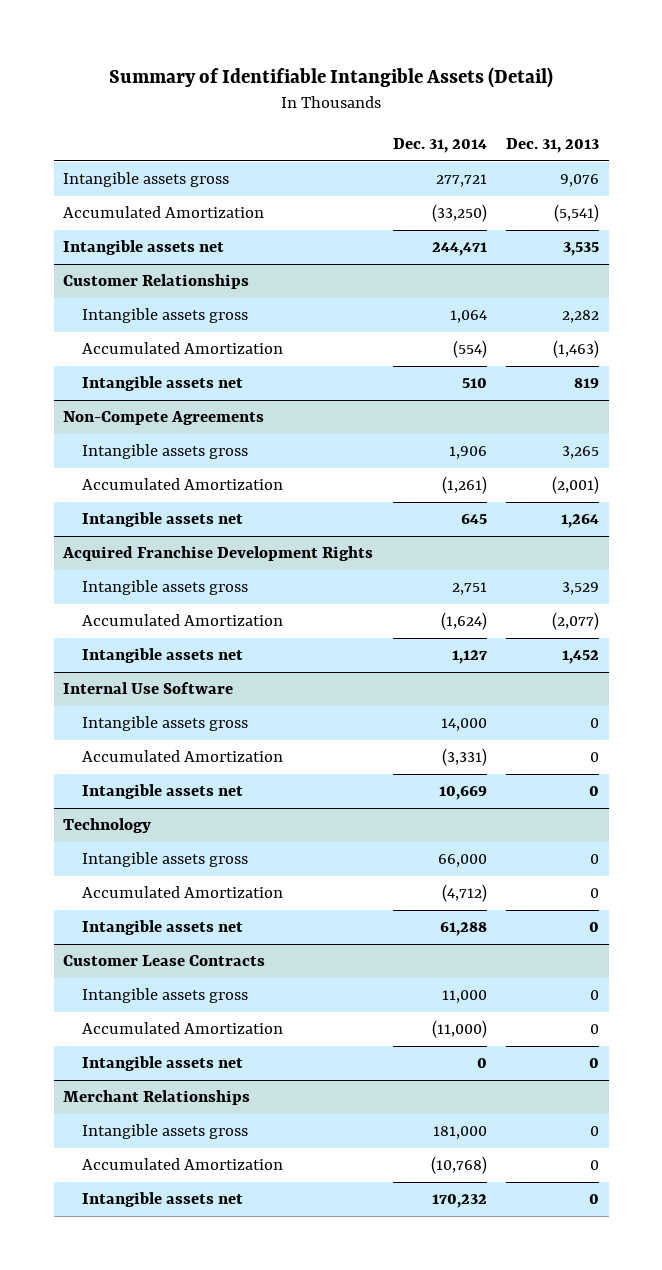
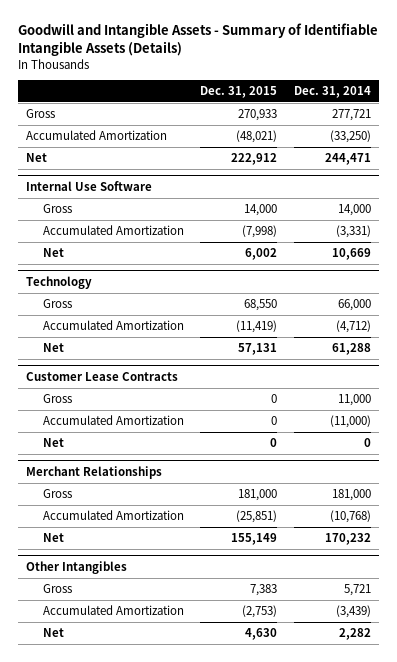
- Summary of Identifiable Intangible Assets (Detail)
+ Goodwill and Intangible Assets - Summary of Identifiable Intangible Assets (Details)
- | Dec. 31, 2014 | Dec. 31, 2013
+ | Dec. 31, 2015 | Dec. 31, 2014
- Intangible assets gross | 277,721 | 9,076
+ Gross | 270,933 | 277,721
- Intangible assets net | 244,471 | 3,535
- Customer Relationships
- Intangible assets gross | 1,064 | 2,282
- Accumulated Amortization | (554) | (1,463)
- Intangible assets net | 510 | 819
- Non-Compete Agreements
- Intangible assets gross | 1,906 | 3,265
- Accumulated Amortization | (1,261) | (2,001)
- Intangible assets net | 645 | 1,264
- Acquired Franchise Development Rights
- Intangible assets gross | 2,751 | 3,529
- Accumulated Amortization | (1,624) | (2,077)
- Intangible assets net | 1,127 | 1,452
+ Net | 222,912 | 244,471
@ Internal Use Software
- Intangible assets gross | 14,000 | 0
+ Gross | 14,000 | 14,000
- Intangible assets net | 10,669 | 0
+ Net | 6,002 | 10,669
@ Technology
- Intangible assets gross | 66,000 | 0
+ Gross | 68,550 | 66,000
- Intangible assets net | 61,288 | 0
+ Net | 57,131 | 61,288
@ Customer Lease Contracts
- Intangible assets gross | 11,000 | 0
+ Gross | 0 | 11,000
- Intangible assets net | 0 | 0
+ Net | 0 | 0
@ Merchant Relationships
- Intangible assets gross | 181,000 | 0
+ Gross | 181,000 | 181,000
- Intangible assets net | 170,232 | 0
+ Net | 155,149 | 170,232
+ Other Intangibles
+ Gross | 7,383 | 5,721
+ Accumulated Amortization | (2,753) | (3,439)
+ Net | 4,630 | 2,282

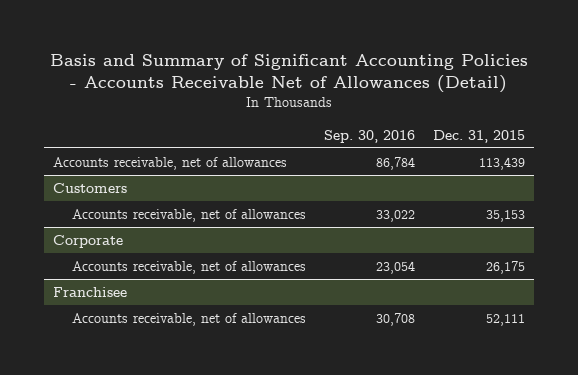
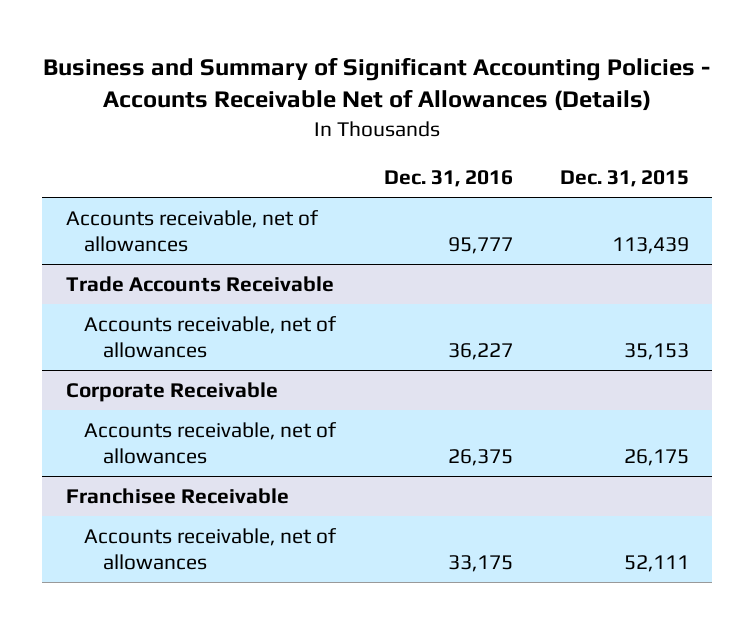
- Basis and Summary of Significant Accounting Policies - Accounts Receivable Net of Allowances (Detail)
+ Business and Summary of Significant Accounting Policies - Accounts Receivable Net of Allowances (Details)
- | Sep. 30, 2016 | Dec. 31, 2015
+ | Dec. 31, 2016 | Dec. 31, 2015
- Customers
+ Trade Accounts Receivable
- Corporate
+ Corporate Receivable
- Franchisee
+ Franchisee Receivable

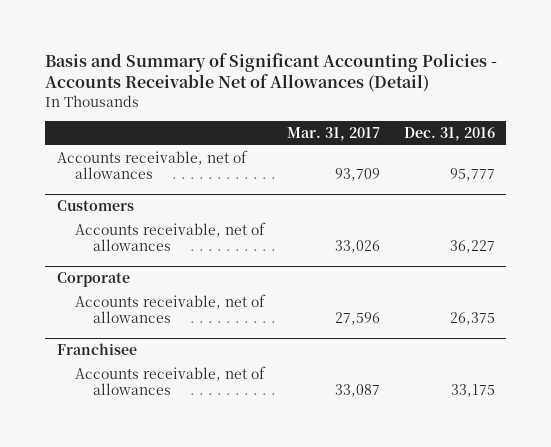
- Business and Summary of Significant Accounting Policies - Accounts Receivable Net of Allowances (Details)
+ Basis and Summary of Significant Accounting Policies - Accounts Receivable Net of Allowances (Detail)
- | Dec. 31, 2016 | Dec. 31, 2015
+ | Mar. 31, 2017 | Dec. 31, 2016
- Trade Accounts Receivable
+ Customers
- Corporate Receivable
+ Corporate
- Franchisee Receivable
+ Franchisee

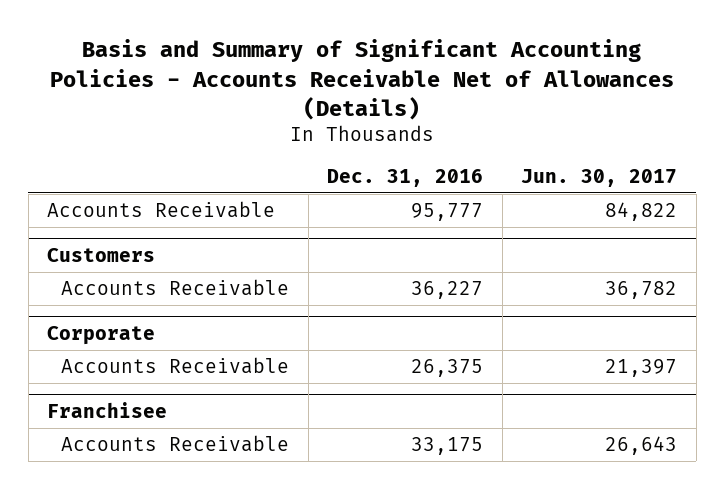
- Basis and Summary of Significant Accounting Policies - Accounts Receivable Net of Allowances (Detail)
+ Basis and Summary of Significant Accounting Policies - Accounts Receivable Net of Allowances (Details)
- | Mar. 31, 2017 | Dec. 31, 2016
+ | Dec. 31, 2016 | Jun. 30, 2017
- Accounts receivable, net of allowances | 93,709 | 95,777
+ Accounts Receivable | 95,777 | 84,822
@ Customers
- Accounts receivable, net of allowances | 33,026 | 36,227
+ Accounts Receivable | 36,227 | 36,782
@ Corporate
- Accounts receivable, net of allowances | 27,596 | 26,375
+ Accounts Receivable | 26,375 | 21,397
@ Franchisee
- Accounts receivable, net of allowances | 33,087 | 33,175
+ Accounts Receivable | 33,175 | 26,643

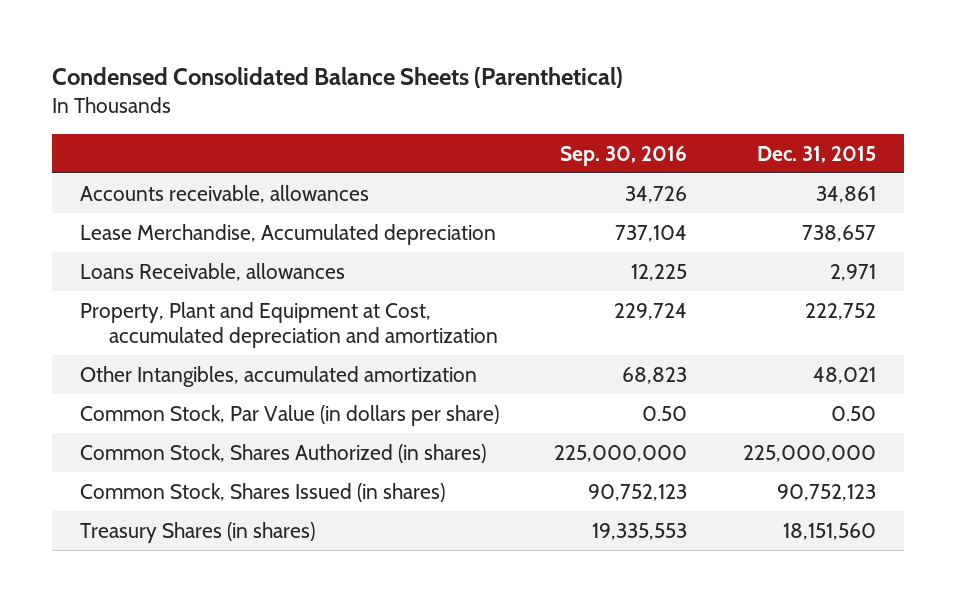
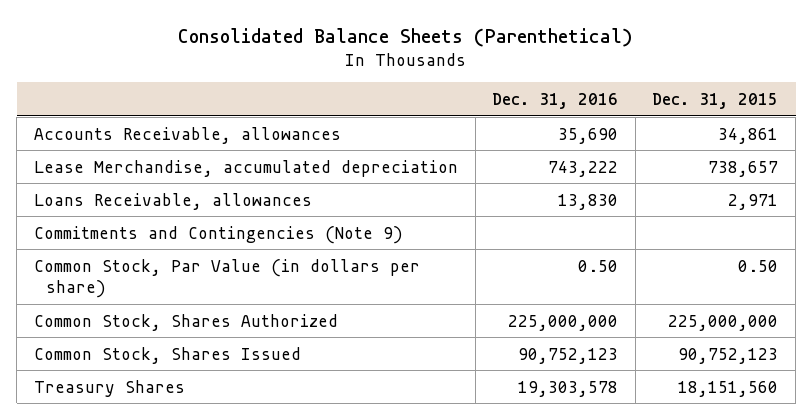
- Condensed Consolidated Balance Sheets (Parenthetical)
+ Consolidated Balance Sheets (Parenthetical)
- | Sep. 30, 2016 | Dec. 31, 2015
+ | Dec. 31, 2016 | Dec. 31, 2015
- Accounts receivable, allowances | 34,726 | 34,861
- Lease Merchandise, Accumulated depreciation | 737,104 | 738,657
+ Accounts Receivable, allowances | 35,690 | 34,861
+ Lease Merchandise, accumulated depreciation | 743,222 | 738,657
- Property, Plant and Equipment at Cost, accumulated depreciation and amortization | 229,724 | 222,752
- Other Intangibles, accumulated amortization | 68,823 | 48,021
+ Commitments and Contingencies (Note 9)
- Common Stock, Shares Authorized (in shares) | 225,000,000 | 225,000,000
- Common Stock, Shares Issued (in shares) | 90,752,123 | 90,752,123
- Treasury Shares (in shares) | 19,335,553 | 18,151,560
+ Common Stock, Shares Authorized | 225,000,000 | 225,000,000
+ Common Stock, Shares Issued | 90,752,123 | 90,752,123
+ Treasury Shares | 19,303,578 | 18,151,560

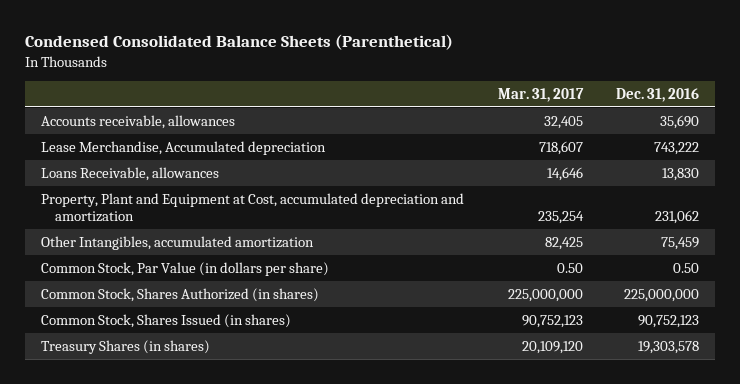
- Consolidated Balance Sheets (Parenthetical)
+ Condensed Consolidated Balance Sheets (Parenthetical)
- | Dec. 31, 2016 | Dec. 31, 2015
+ | Mar. 31, 2017 | Dec. 31, 2016
- Accounts Receivable, allowances | 35,690 | 34,861
- Lease Merchandise, accumulated depreciation | 743,222 | 738,657
+ Accounts receivable, allowances | 32,405 | 35,690
+ Lease Merchandise, Accumulated depreciation | 718,607 | 743,222
- Commitments and Contingencies (Note 9)
+ Property, Plant and Equipment at Cost, accumulated depreciation and amortization | 235,254 | 231,062
+ Other Intangibles, accumulated amortization | 82,425 | 75,459
- Common Stock, Shares Authorized | 225,000,000 | 225,000,000
- Common Stock, Shares Issued | 90,752,123 | 90,752,123
- Treasury Shares | 19,303,578 | 18,151,560
+ Common Stock, Shares Authorized (in shares) | 225,000,000 | 225,000,000
+ Common Stock, Shares Issued (in shares) | 90,752,123 | 90,752,123
+ Treasury Shares (in shares) | 20,109,120 | 19,303,578

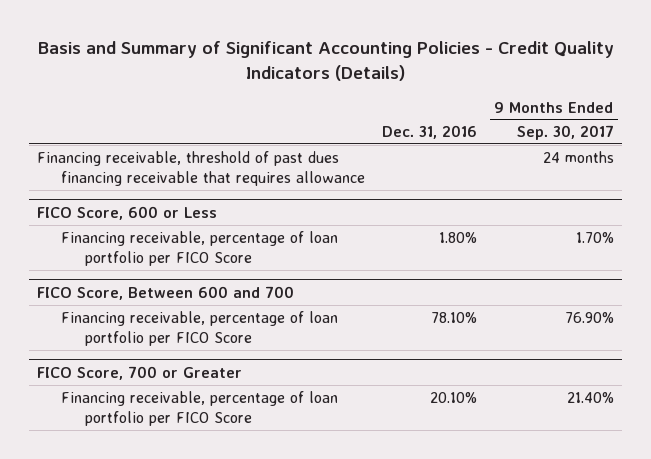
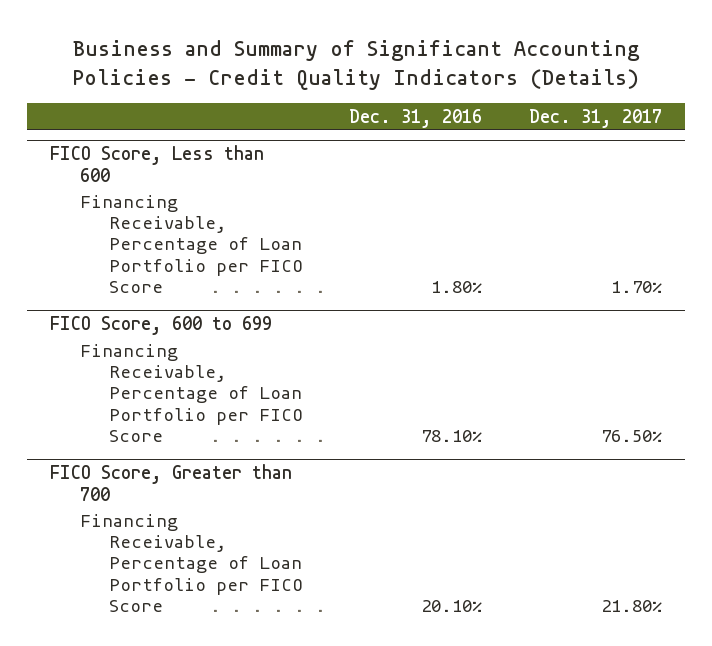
- Basis and Summary of Significant Accounting Policies - Credit Quality Indicators (Details)
+ Business and Summary of Significant Accounting Policies - Credit Quality Indicators (Details)
- | Dec. 31, 2016 | 9 Months Ended Sep. 30, 2017
+ | Dec. 31, 2016 | Dec. 31, 2017
- Financing receivable, threshold of past dues financing receivable that requires allowance | | 24 months
- FICO Score, 600 or Less
- Financing receivable, percentage of loan portfolio per FICO Score | 1.80% | 1.70%
- FICO Score, Between 600 and 700
- Financing receivable, percentage of loan portfolio per FICO Score | 78.10% | 76.90%
- FICO Score, 700 or Greater
- Financing receivable, percentage of loan portfolio per FICO Score | 20.10% | 21.40%
+ FICO Score, Less than 600
+ Financing Receivable, Percentage of Loan Portfolio per FICO Score | 1.80% | 1.70%
+ FICO Score, 600 to 699
+ Financing Receivable, Percentage of Loan Portfolio per FICO Score | 78.10% | 76.50%
+ FICO Score, Greater than 700
+ Financing Receivable, Percentage of Loan Portfolio per FICO Score | 20.10% | 21.80%

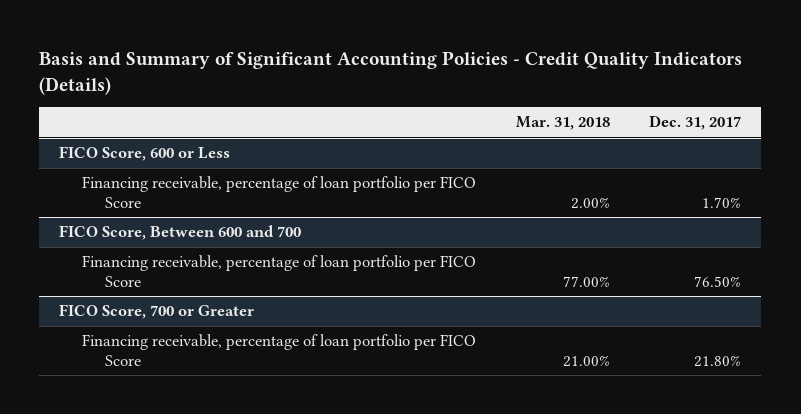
- Business and Summary of Significant Accounting Policies - Credit Quality Indicators (Details)
+ Basis and Summary of Significant Accounting Policies - Credit Quality Indicators (Details)
- | Dec. 31, 2016 | Dec. 31, 2017
+ | Mar. 31, 2018 | Dec. 31, 2017
- FICO Score, Less than 600
- Financing Receivable, Percentage of Loan Portfolio per FICO Score | 1.80% | 1.70%
- FICO Score, 600 to 699
- Financing Receivable, Percentage of Loan Portfolio per FICO Score | 78.10% | 76.50%
- FICO Score, Greater than 700
- Financing Receivable, Percentage of Loan Portfolio per FICO Score | 20.10% | 21.80%
+ FICO Score, 600 or Less
+ Financing receivable, percentage of loan portfolio per FICO Score | 2.00% | 1.70%
+ FICO Score, Between 600 and 700
+ Financing receivable, percentage of loan portfolio per FICO Score | 77.00% | 76.50%
+ FICO Score, 700 or Greater
+ Financing receivable, percentage of loan portfolio per FICO Score | 21.00% | 21.80%

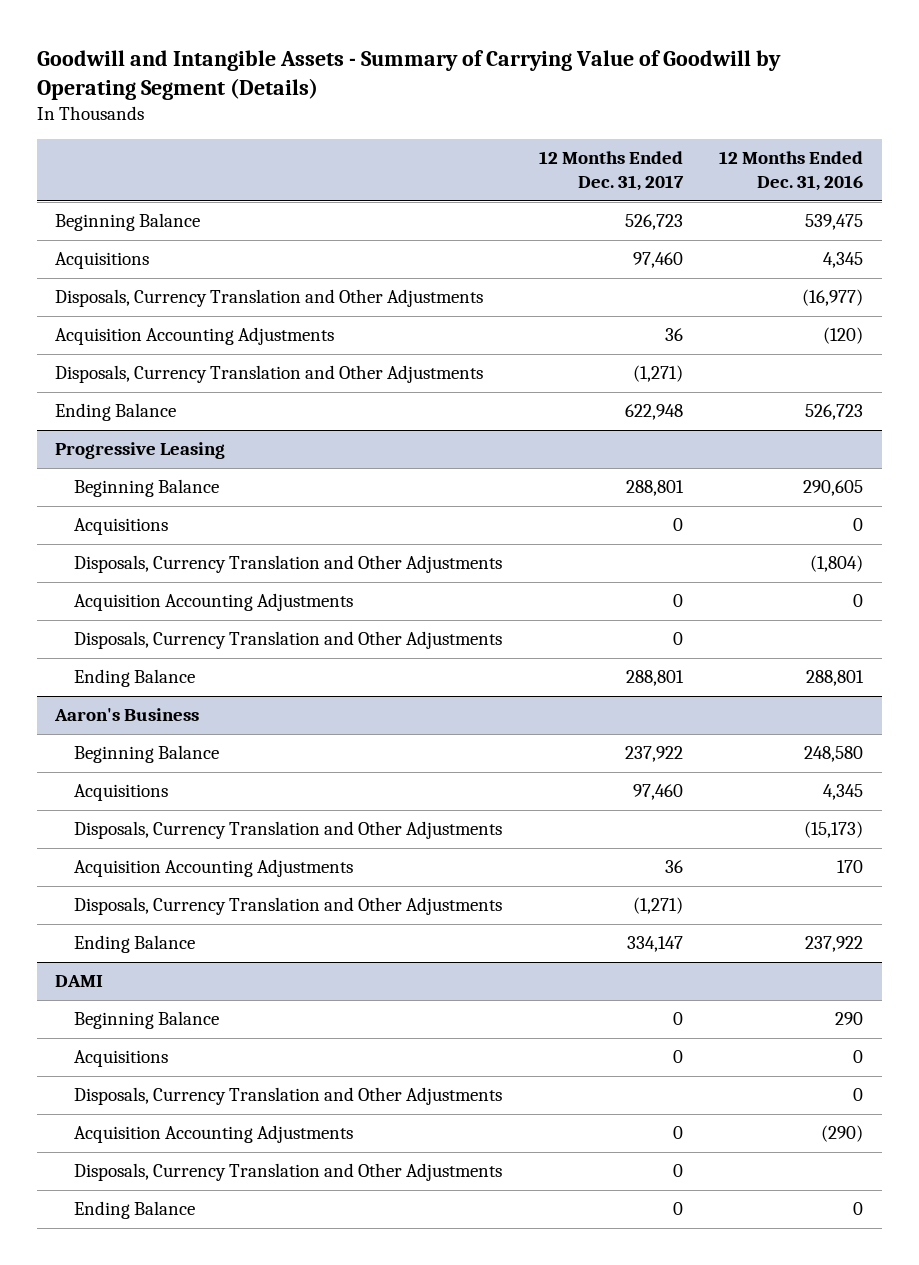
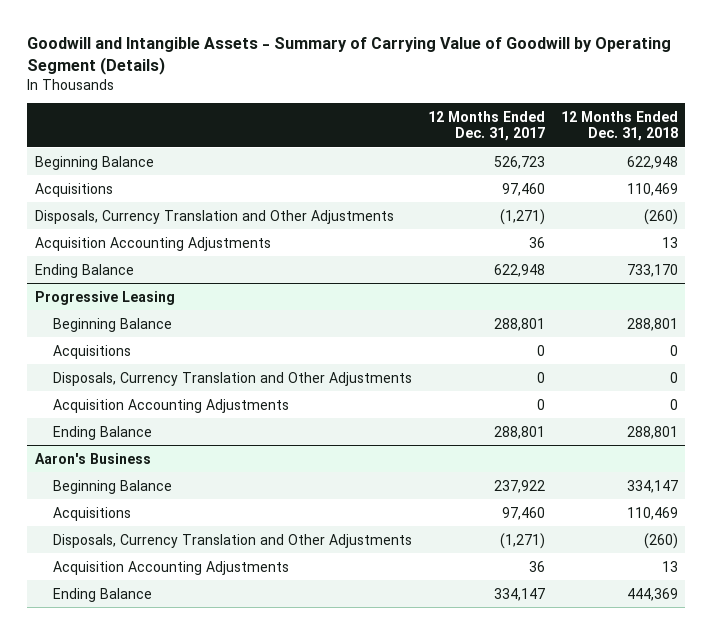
- | 12 Months Ended Dec. 31, 2017 | 12 Months Ended Dec. 31, 2016
+ | 12 Months Ended Dec. 31, 2017 | 12 Months Ended Dec. 31, 2018
- Disposals, Currency Translation and Other Adjustments | | (16,977)
moved down: Acquisition Accounting Adjustments | 36 | 13
@ Progressive Leasing
- Disposals, Currency Translation and Other Adjustments | | (1,804)
moved down: Acquisition Accounting Adjustments | 0 | 0
@ Aaron's Business
- Disposals, Currency Translation and Other Adjustments | | (15,173)
moved down: Acquisition Accounting Adjustments | 36 | 13
- DAMI
- Beginning Balance | 0 | 290
- Acquisitions | 0 | 0
- Disposals, Currency Translation and Other Adjustments | | 0
- Acquisition Accounting Adjustments | 0 | (290)
- Disposals, Currency Translation and Other Adjustments | 0 |
- Ending Balance | 0 | 0

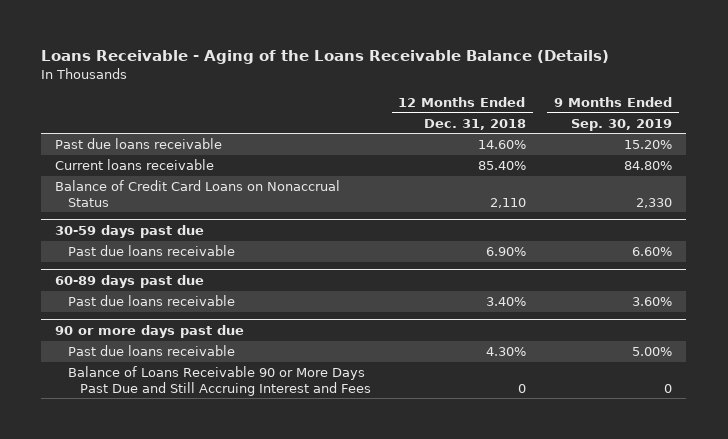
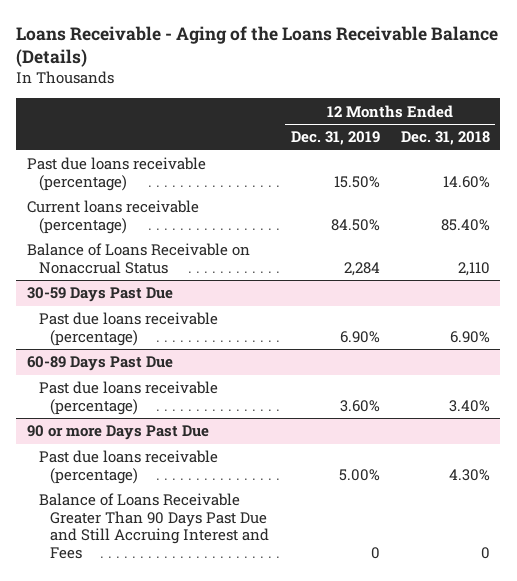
- | 12 Months Ended Dec. 31, 2018 | 9 Months Ended Sep. 30, 2019
+ | 12 Months Ended Dec. 31, 2019 | 12 Months Ended Dec. 31, 2018
- Past due loans receivable | 14.60% | 15.20%
- Current loans receivable | 85.40% | 84.80%
- Balance of Credit Card Loans on Nonaccrual Status | 2,110 | 2,330
- 30-59 days past due
- Past due loans receivable | 6.90% | 6.60%
- 60-89 days past due
- Past due loans receivable | 3.40% | 3.60%
- 90 or more days past due
- Past due loans receivable | 4.30% | 5.00%
- Balance of Loans Receivable 90 or More Days Past Due and Still Accruing Interest and Fees | 0 | 0
+ Past due loans receivable (percentage) | 15.50% | 14.60%
+ Current loans receivable (percentage) | 84.50% | 85.40%
+ Balance of Loans Receivable on Nonaccrual Status | 2,284 | 2,110
+ 30-59 Days Past Due
+ Past due loans receivable (percentage) | 6.90% | 6.90%
+ 60-89 Days Past Due
+ Past due loans receivable (percentage) | 3.60% | 3.40%
+ 90 or more Days Past Due
+ Past due loans receivable (percentage) | 5.00% | 4.30%
+ Balance of Loans Receivable Greater Than 90 Days Past Due and Still Accruing Interest and Fees | 0 | 0

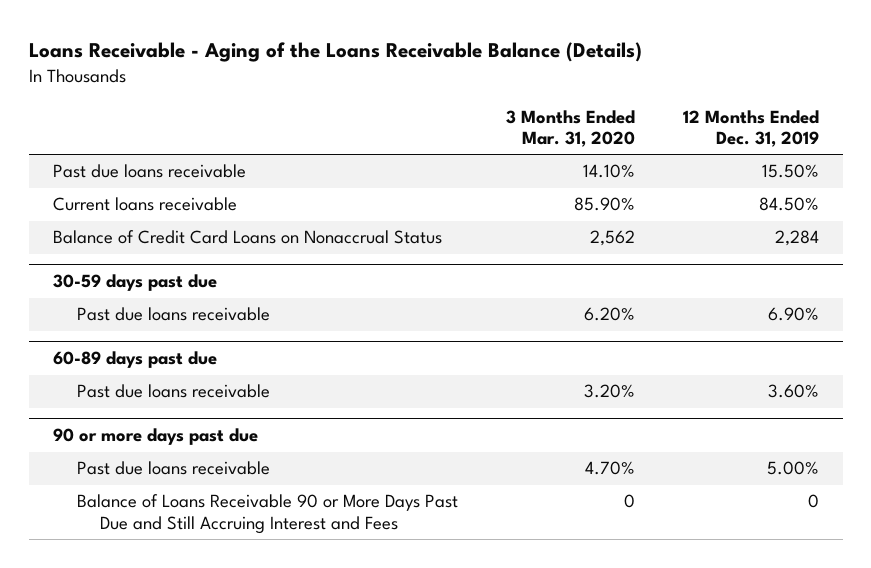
- | 12 Months Ended Dec. 31, 2019 | 12 Months Ended Dec. 31, 2018
+ | 3 Months Ended Mar. 31, 2020 | 12 Months Ended Dec. 31, 2019
- Past due loans receivable (percentage) | 15.50% | 14.60%
- Current loans receivable (percentage) | 84.50% | 85.40%
- Balance of Loans Receivable on Nonaccrual Status | 2,284 | 2,110
- 30-59 Days Past Due
- Past due loans receivable (percentage) | 6.90% | 6.90%
- 60-89 Days Past Due
- Past due loans receivable (percentage) | 3.60% | 3.40%
- 90 or more Days Past Due
- Past due loans receivable (percentage) | 5.00% | 4.30%
- Balance of Loans Receivable Greater Than 90 Days Past Due and Still Accruing Interest and Fees | 0 | 0
+ Past due loans receivable | 14.10% | 15.50%
+ Current loans receivable | 85.90% | 84.50%
+ Balance of Credit Card Loans on Nonaccrual Status | 2,562 | 2,284
+ 30-59 days past due
+ Past due loans receivable | 6.20% | 6.90%
+ 60-89 days past due
+ Past due loans receivable | 3.20% | 3.60%
+ 90 or more days past due
+ Past due loans receivable | 4.70% | 5.00%
+ Balance of Loans Receivable 90 or More Days Past Due and Still Accruing Interest and Fees | 0 | 0

